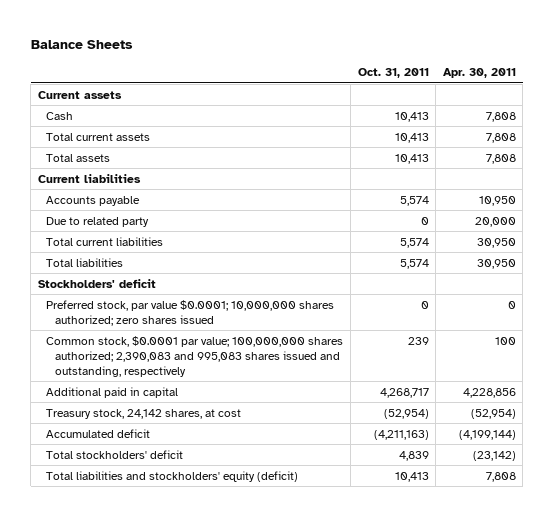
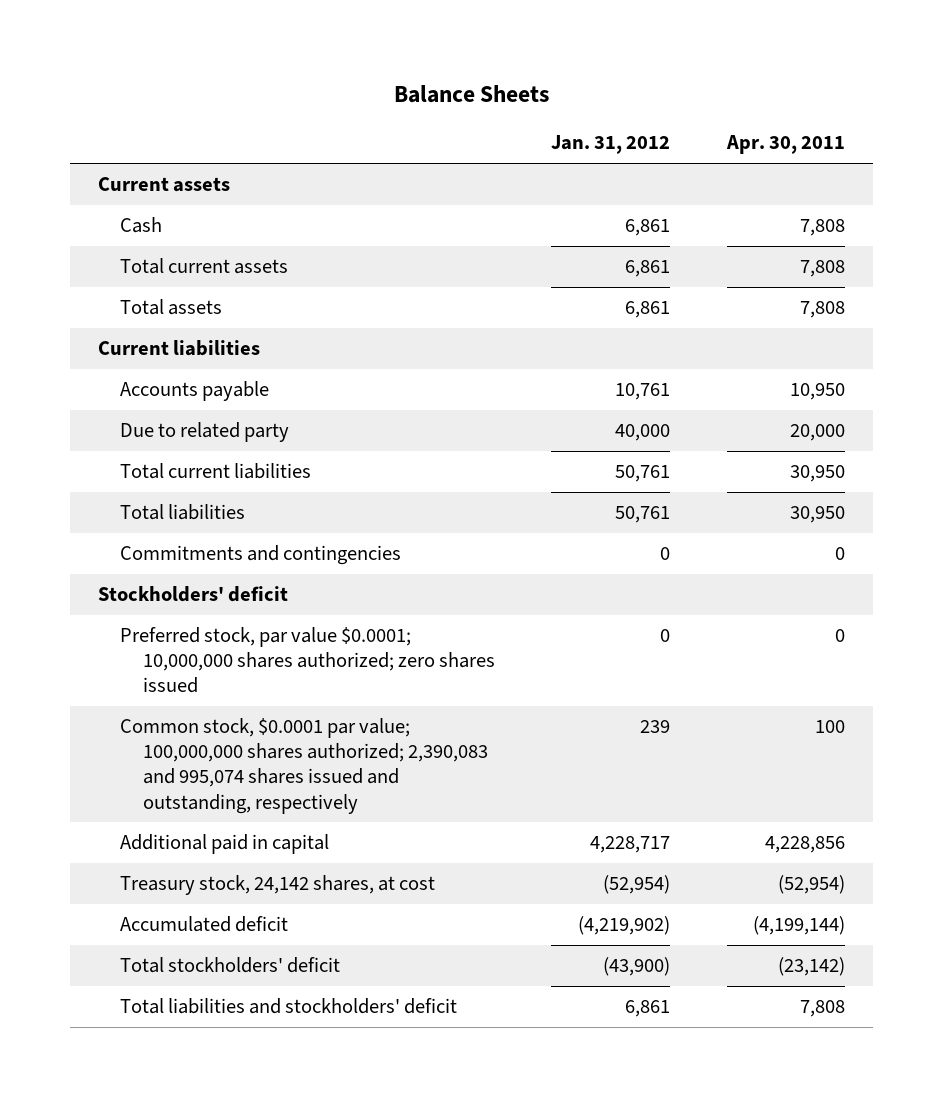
- | Oct. 31, 2011 | Apr. 30, 2011
+ | Jan. 31, 2012 | Apr. 30, 2011
+ Commitments and contingencies | 0 | 0
- Common stock, $0.0001 par value; 100,000,000 shares authorized; 2,390,083 and 995,083 shares issued and outstanding, respectively | 239 | 100
+ Common stock, $0.0001 par value; 100,000,000 shares authorized; 2,390,083 and 995,074 shares issued and outstanding, respectively | 239 | 100
- Total liabilities and stockholders' equity (deficit) | 10,413 | 7,808
+ Total liabilities and stockholders' deficit | 6,861 | 7,808

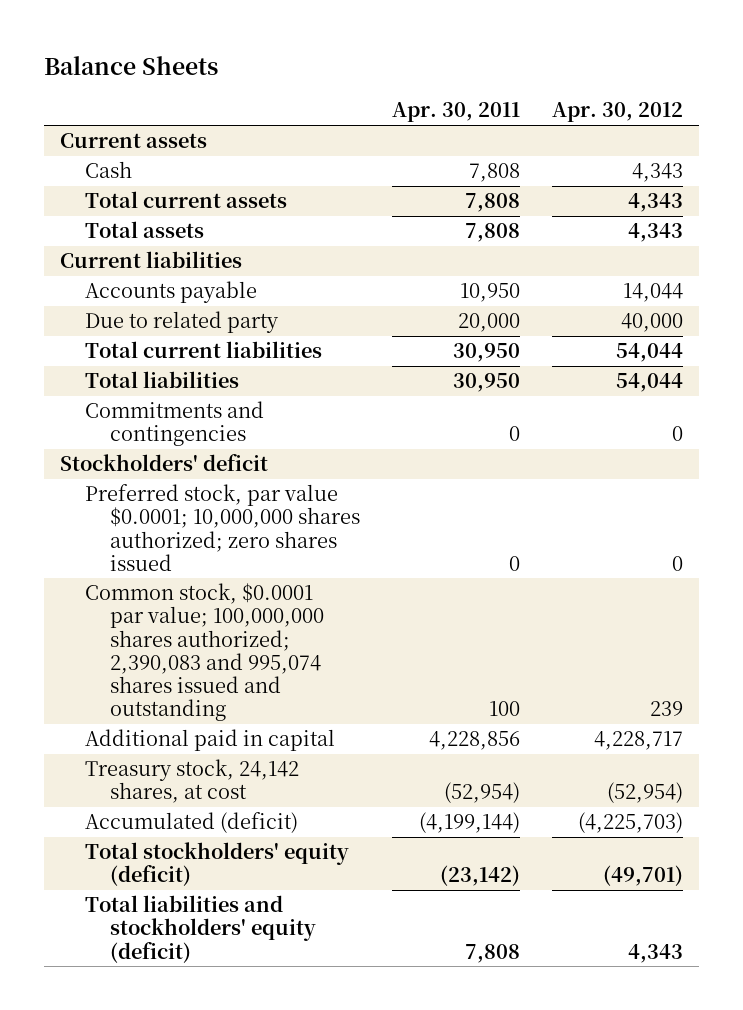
- | Jan. 31, 2012 | Apr. 30, 2011
+ | Apr. 30, 2011 | Apr. 30, 2012
- Common stock, $0.0001 par value; 100,000,000 shares authorized; 2,390,083 and 995,074 shares issued and outstanding, respectively | 239 | 100
+ Common stock, $0.0001 par value; 100,000,000 shares authorized; 2,390,083 and 995,074 shares issued and outstanding | 100 | 239
- Accumulated deficit | (4,219,902) | (4,199,144)
- Total stockholders' deficit | (43,900) | (23,142)
- Total liabilities and stockholders' deficit | 6,861 | 7,808
+ Accumulated (deficit) | (4,199,144) | (4,225,703)
+ Total stockholders' equity (deficit) | (23,142) | (49,701)
+ Total liabilities and stockholders' equity (deficit) | 7,808 | 4,343

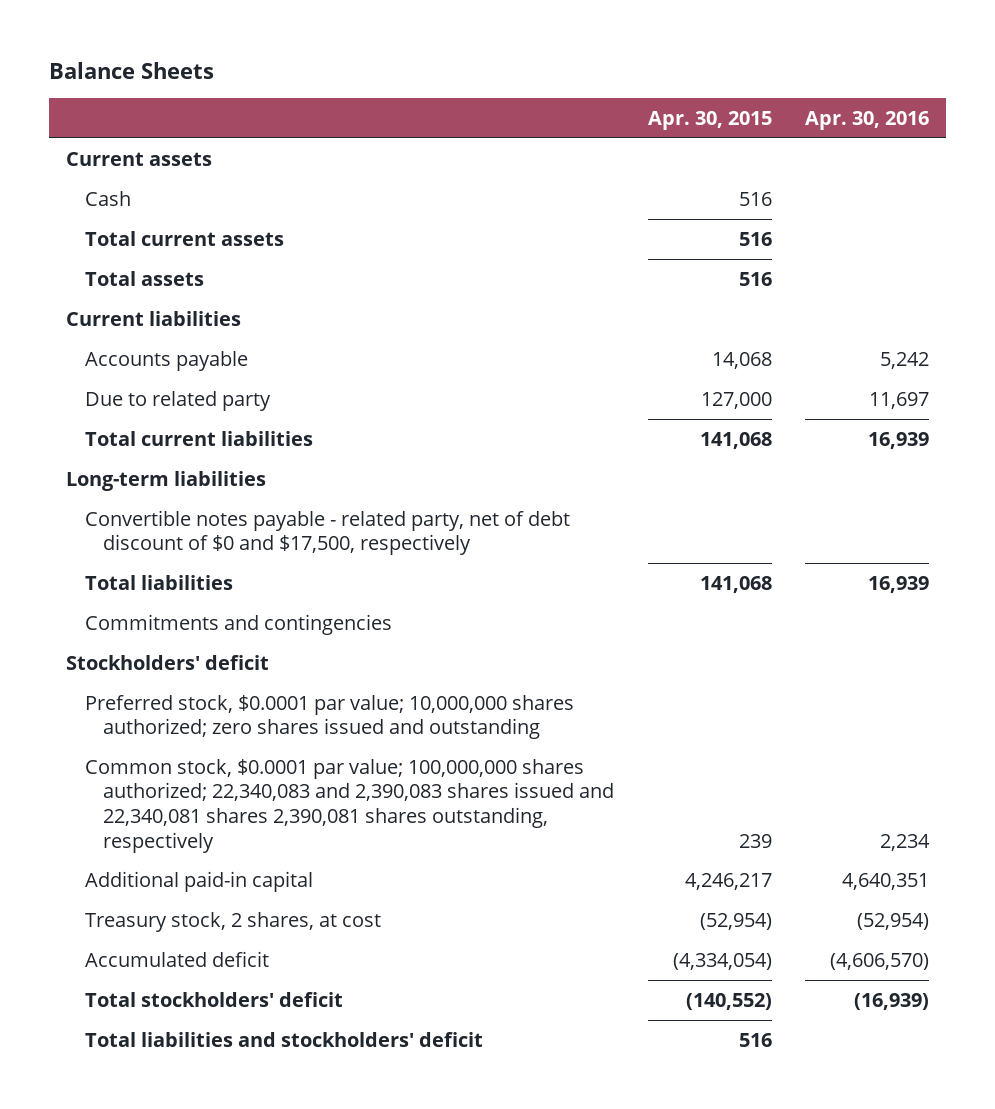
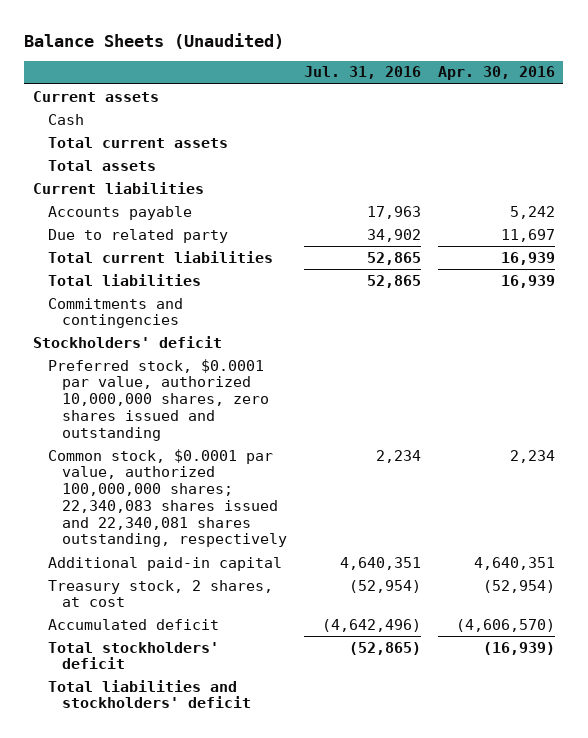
- Balance Sheets
+ Balance Sheets (Unaudited)
- | Apr. 30, 2015 | Apr. 30, 2016
+ | Jul. 31, 2016 | Apr. 30, 2016
- Long-term liabilities
- Convertible notes payable - related party, net of debt discount of $0 and $17,500, respectively
- Preferred stock, $0.0001 par value; 10,000,000 shares authorized; zero shares issued and outstanding
- Common stock, $0.0001 par value; 100,000,000 shares authorized; 22,340,083 and 2,390,083 shares issued and 22,340,081 shares 2,390,081 shares outstanding, respectively | 239 | 2,234
+ Preferred stock, $0.0001 par value, authorized 10,000,000 shares, zero shares issued and outstanding
+ Common stock, $0.0001 par value, authorized 100,000,000 shares; 22,340,083 shares issued and 22,340,081 shares outstanding, respectively | 2,234 | 2,234

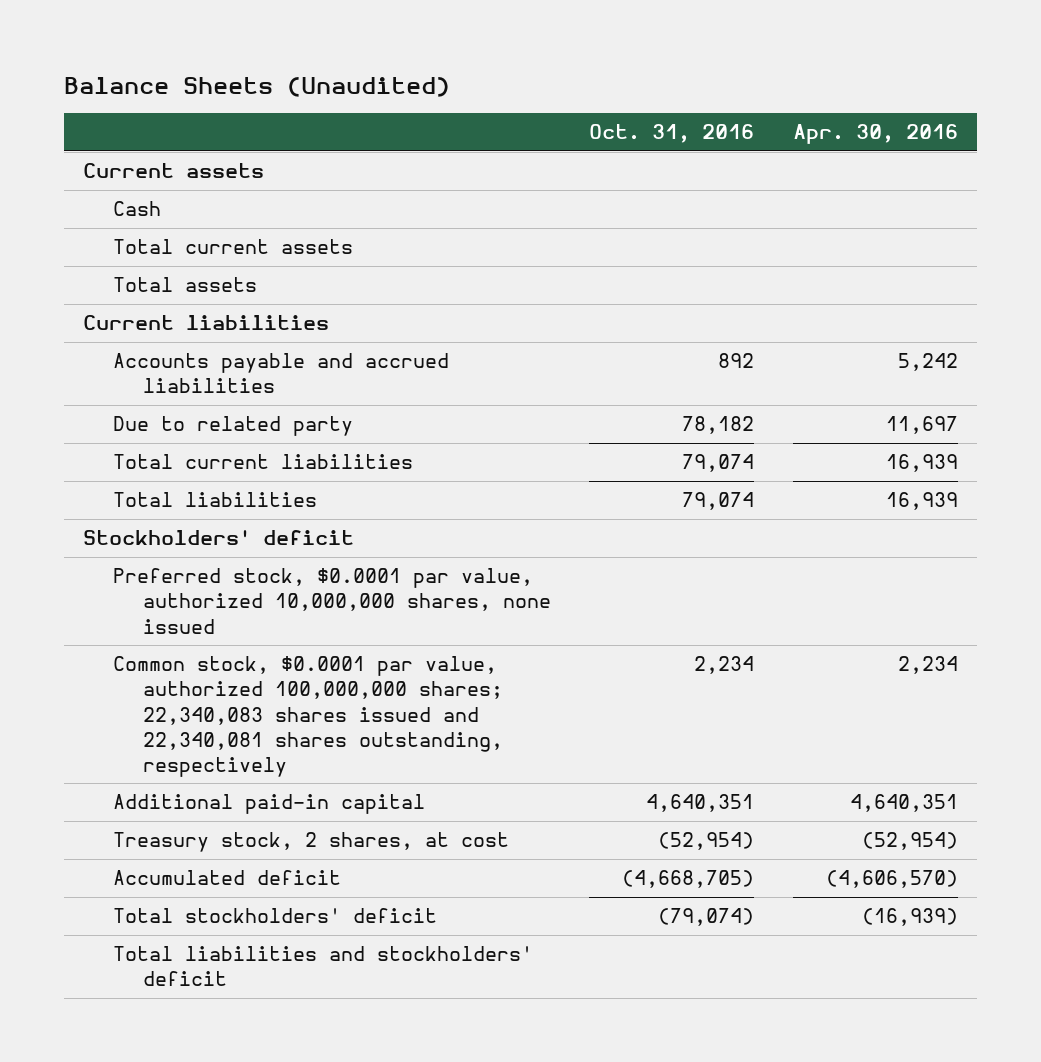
- | Jul. 31, 2016 | Apr. 30, 2016
+ | Oct. 31, 2016 | Apr. 30, 2016
- Accounts payable | 17,963 | 5,242
+ Accounts payable and accrued liabilities | 892 | 5,242
- Commitments and contingencies
- Preferred stock, $0.0001 par value, authorized 10,000,000 shares, zero shares issued and outstanding
+ Preferred stock, $0.0001 par value, authorized 10,000,000 shares, none issued

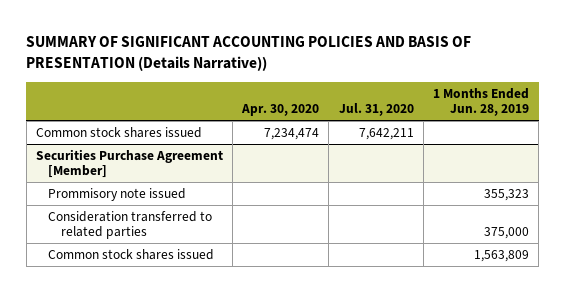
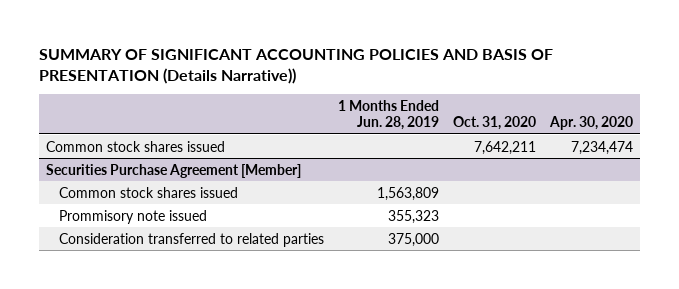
- | Apr. 30, 2020 | Jul. 31, 2020 | 1 Months Ended Jun. 28, 2019
+ | 1 Months Ended Jun. 28, 2019 | Oct. 31, 2020 | Apr. 30, 2020
@ Securities Purchase Agreement [Member]
moved up: Common stock shares issued | 1,563,809 | |

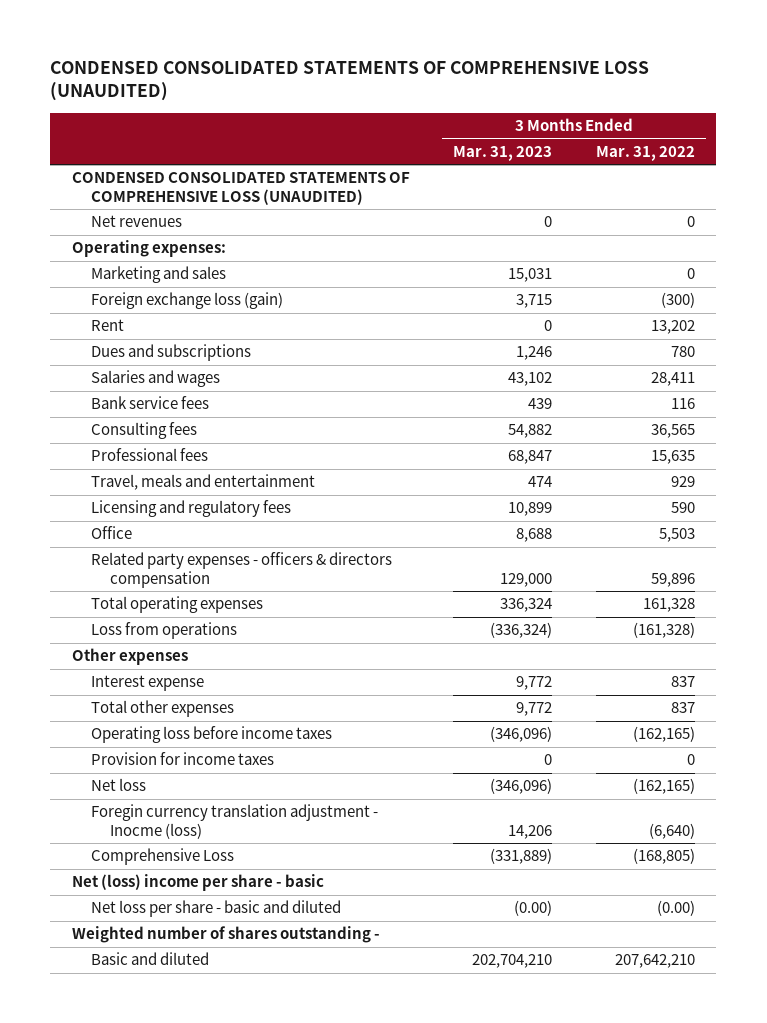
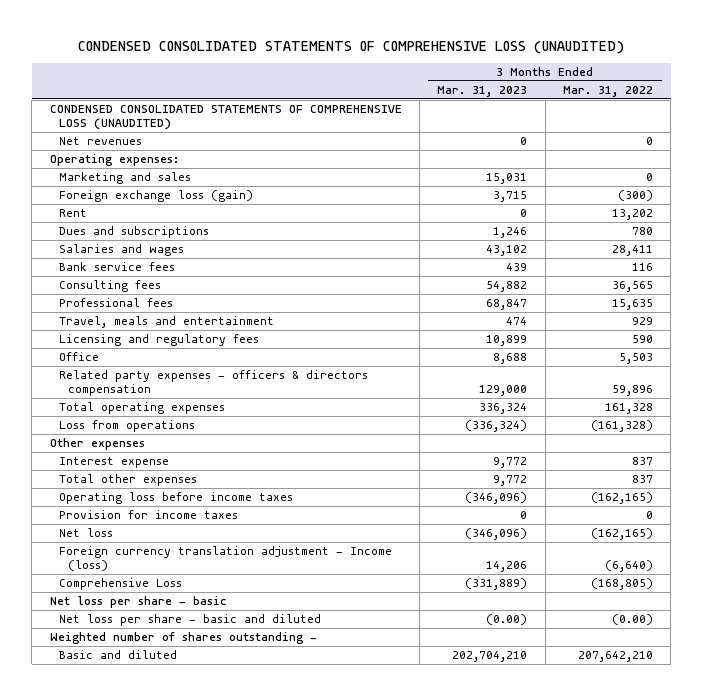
- Foregin currency translation adjustment - Inocme (loss) | 14,206 | (6,640)
+ Foreign currency translation adjustment - Income (loss) | 14,206 | (6,640)
- Net (loss) income per share - basic
+ Net loss per share - basic

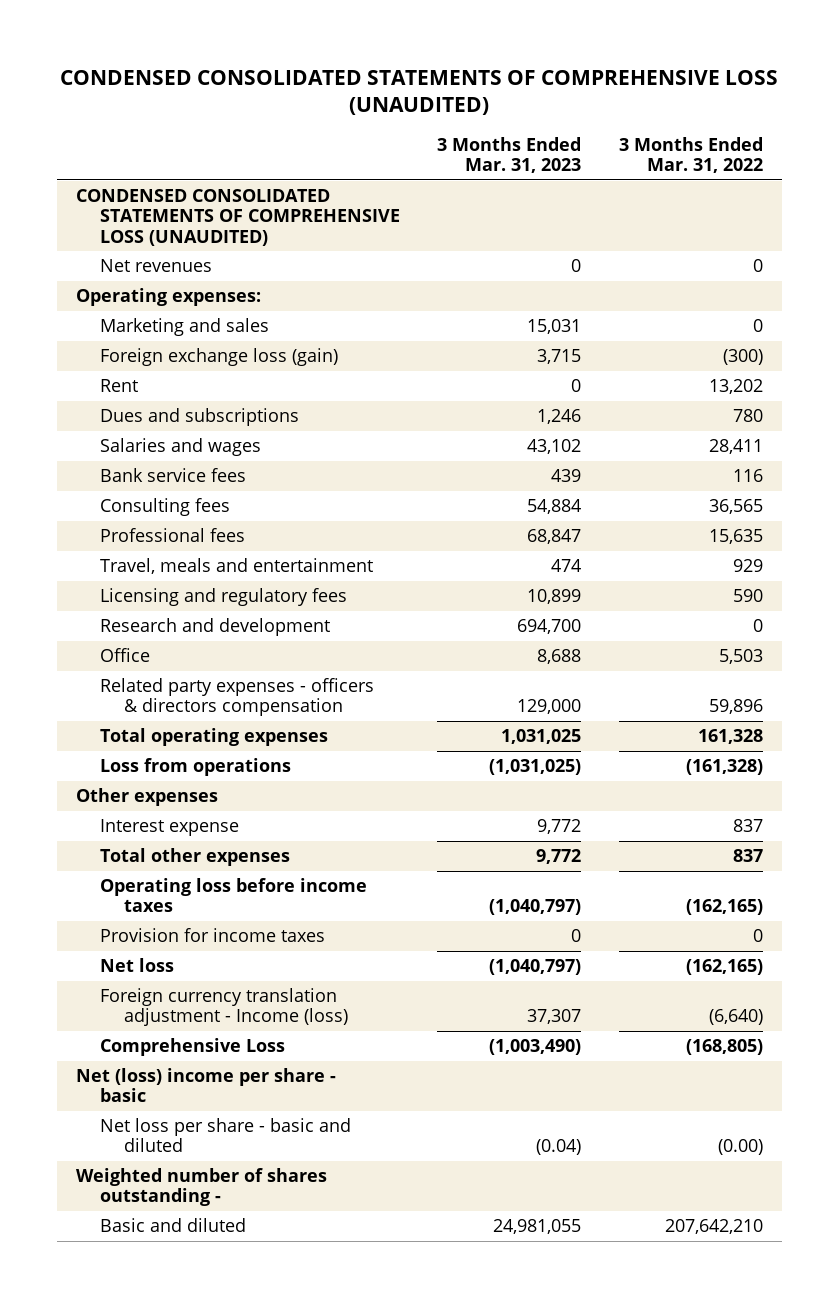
- Consulting fees | 54,882 | 36,565
+ Consulting fees | 54,884 | 36,565
+ Research and development | 694,700 | 0
- Total operating expenses | 336,324 | 161,328
- Loss from operations | (336,324) | (161,328)
+ Total operating expenses | 1,031,025 | 161,328
+ Loss from operations | (1,031,025) | (161,328)
- Operating loss before income taxes | (346,096) | (162,165)
+ Operating loss before income taxes | (1,040,797) | (162,165)
- Net loss | (346,096) | (162,165)
- Foreign currency translation adjustment - Income (loss) | 14,206 | (6,640)
- Comprehensive Loss | (331,889) | (168,805)
- Net loss per share - basic
- Net loss per share - basic and diluted | (0.00) | (0.00)
+ Net loss | (1,040,797) | (162,165)
+ Foreign currency translation adjustment - Income (loss) | 37,307 | (6,640)
+ Comprehensive Loss | (1,003,490) | (168,805)
+ Net (loss) income per share - basic
+ Net loss per share - basic and diluted | (0.04) | (0.00)
- Basic and diluted | 202,704,210 | 207,642,210
+ Basic and diluted | 24,981,055 | 207,642,210

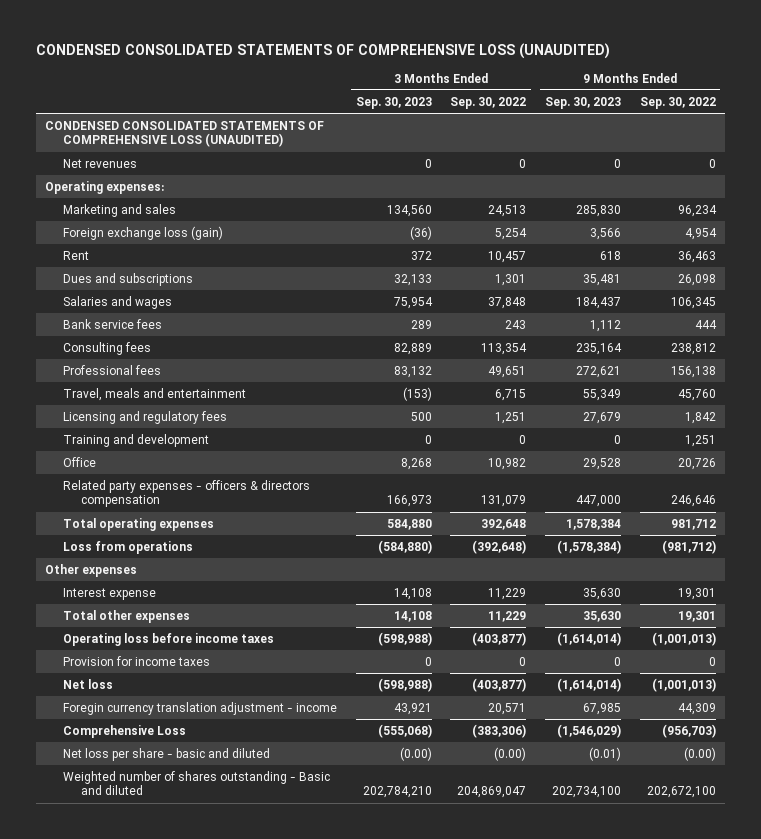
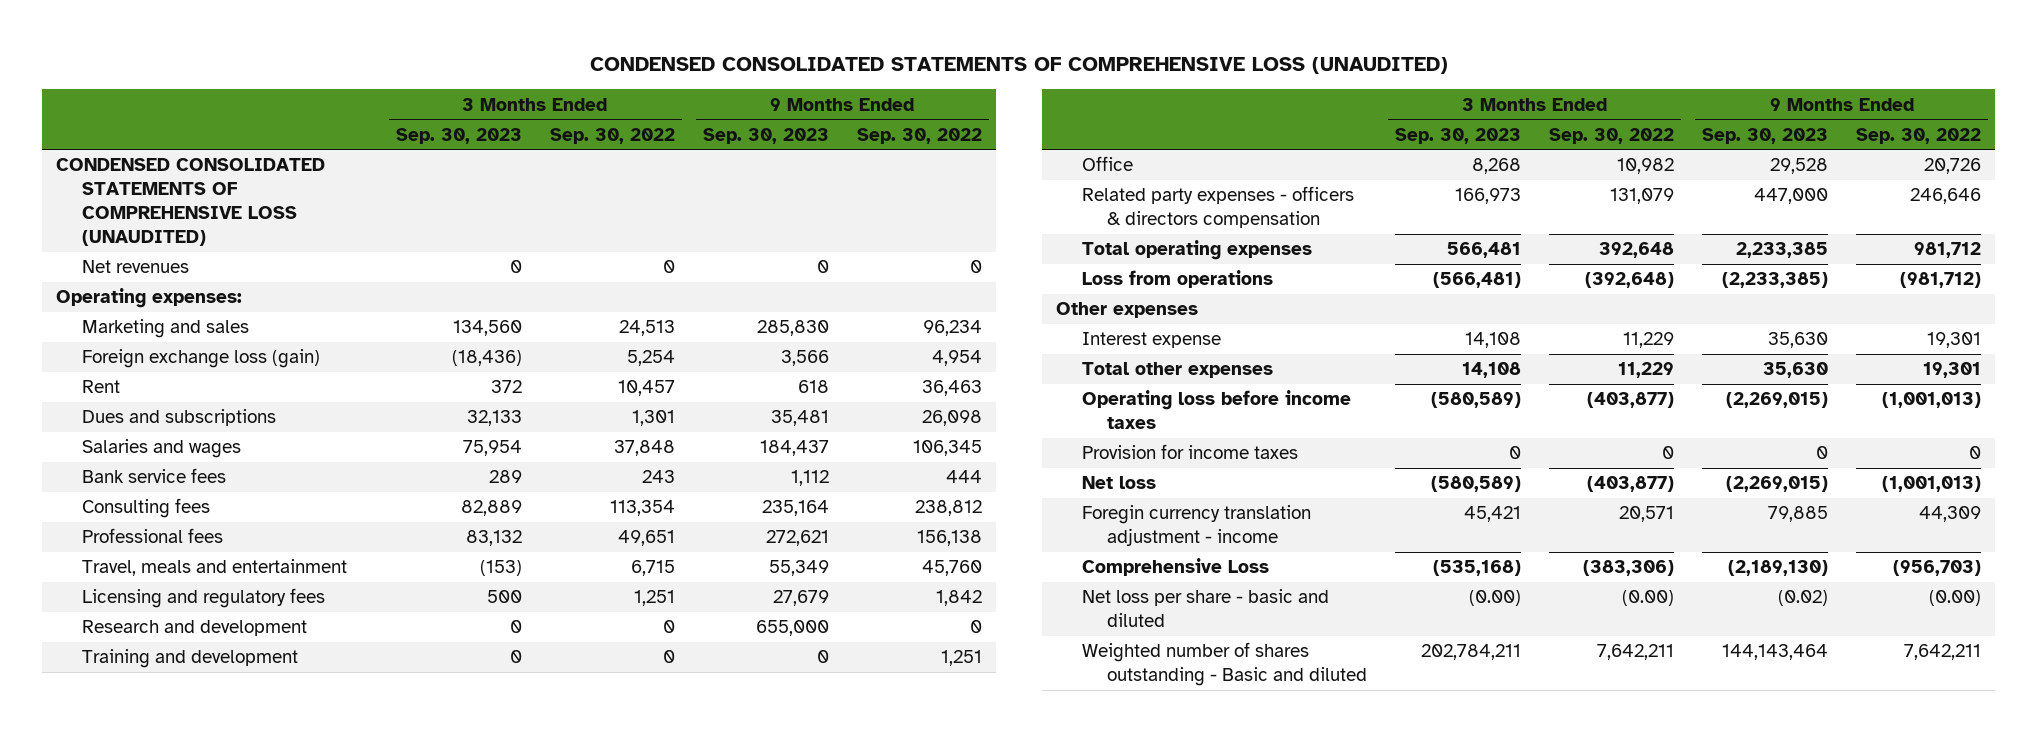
- Foreign exchange loss (gain) | (36) | 5,254 | 3,566 | 4,954
+ Foreign exchange loss (gain) | (18,436) | 5,254 | 3,566 | 4,954
+ Research and development | 0 | 0 | 655,000 | 0
- Total operating expenses | 584,880 | 392,648 | 1,578,384 | 981,712
- Loss from operations | (584,880) | (392,648) | (1,578,384) | (981,712)
+ Total operating expenses | 566,481 | 392,648 | 2,233,385 | 981,712
+ Loss from operations | (566,481) | (392,648) | (2,233,385) | (981,712)
- Operating loss before income taxes | (598,988) | (403,877) | (1,614,014) | (1,001,013)
+ Operating loss before income taxes | (580,589) | (403,877) | (2,269,015) | (1,001,013)
- Net loss | (598,988) | (403,877) | (1,614,014) | (1,001,013)
- Foregin currency translation adjustment - income | 43,921 | 20,571 | 67,985 | 44,309
- Comprehensive Loss | (555,068) | (383,306) | (1,546,029) | (956,703)
- Net loss per share - basic and diluted | (0.00) | (0.00) | (0.01) | (0.00)
- Weighted number of shares outstanding - Basic and diluted | 202,784,210 | 204,869,047 | 202,734,100 | 202,672,100
+ Net loss | (580,589) | (403,877) | (2,269,015) | (1,001,013)
+ Foregin currency translation adjustment - income | 45,421 | 20,571 | 79,885 | 44,309
+ Comprehensive Loss | (535,168) | (383,306) | (2,189,130) | (956,703)
+ Net loss per share - basic and diluted | (0.00) | (0.00) | (0.02) | (0.00)
+ Weighted number of shares outstanding - Basic and diluted | 202,784,211 | 7,642,211 | 144,143,464 | 7,642,211

